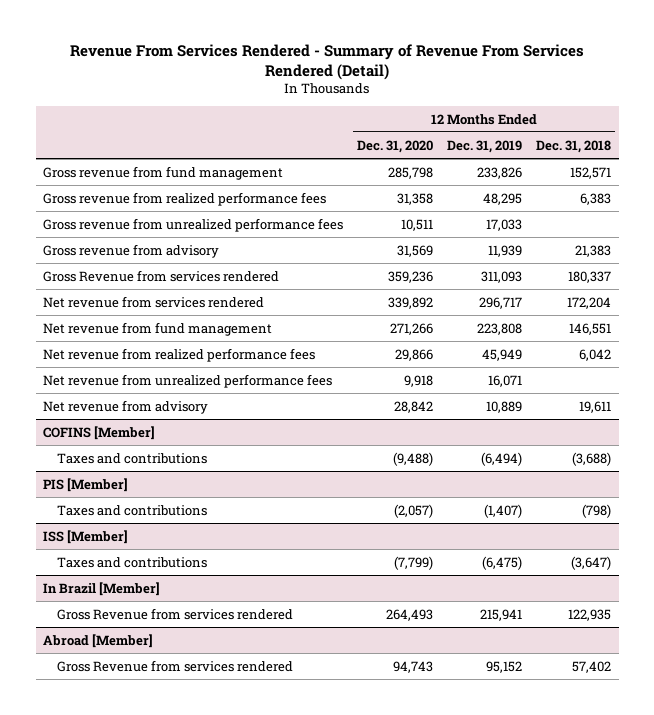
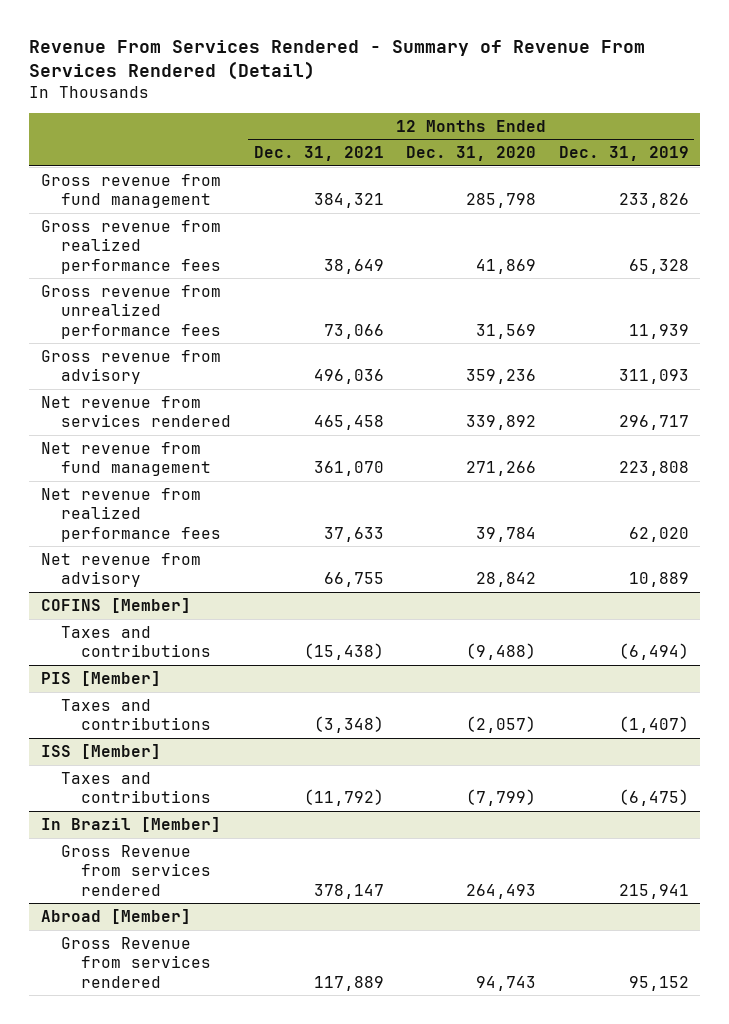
- | 12 Months Ended Dec. 31, 2020 | 12 Months Ended Dec. 31, 2019 | 12 Months Ended Dec. 31, 2018
+ | 12 Months Ended Dec. 31, 2021 | 12 Months Ended Dec. 31, 2020 | 12 Months Ended Dec. 31, 2019
- Gross revenue from realized performance fees | 31,358 | 48,295 | 6,383
- Gross revenue from unrealized performance fees | 10,511 | 17,033 |
- Gross revenue from advisory | 31,569 | 11,939 | 21,383
- Gross Revenue from services rendered | 359,236 | 311,093 | 180,337
+ Gross revenue from realized performance fees | 38,649 | 41,869 | 65,328
+ Gross revenue from unrealized performance fees | 73,066 | 31,569 | 11,939
+ Gross revenue from advisory | 496,036 | 359,236 | 311,093
- Net revenue from realized performance fees | 29,866 | 45,949 | 6,042
- Net revenue from unrealized performance fees | 9,918 | 16,071 |
+ Net revenue from realized performance fees | 37,633 | 39,784 | 62,020

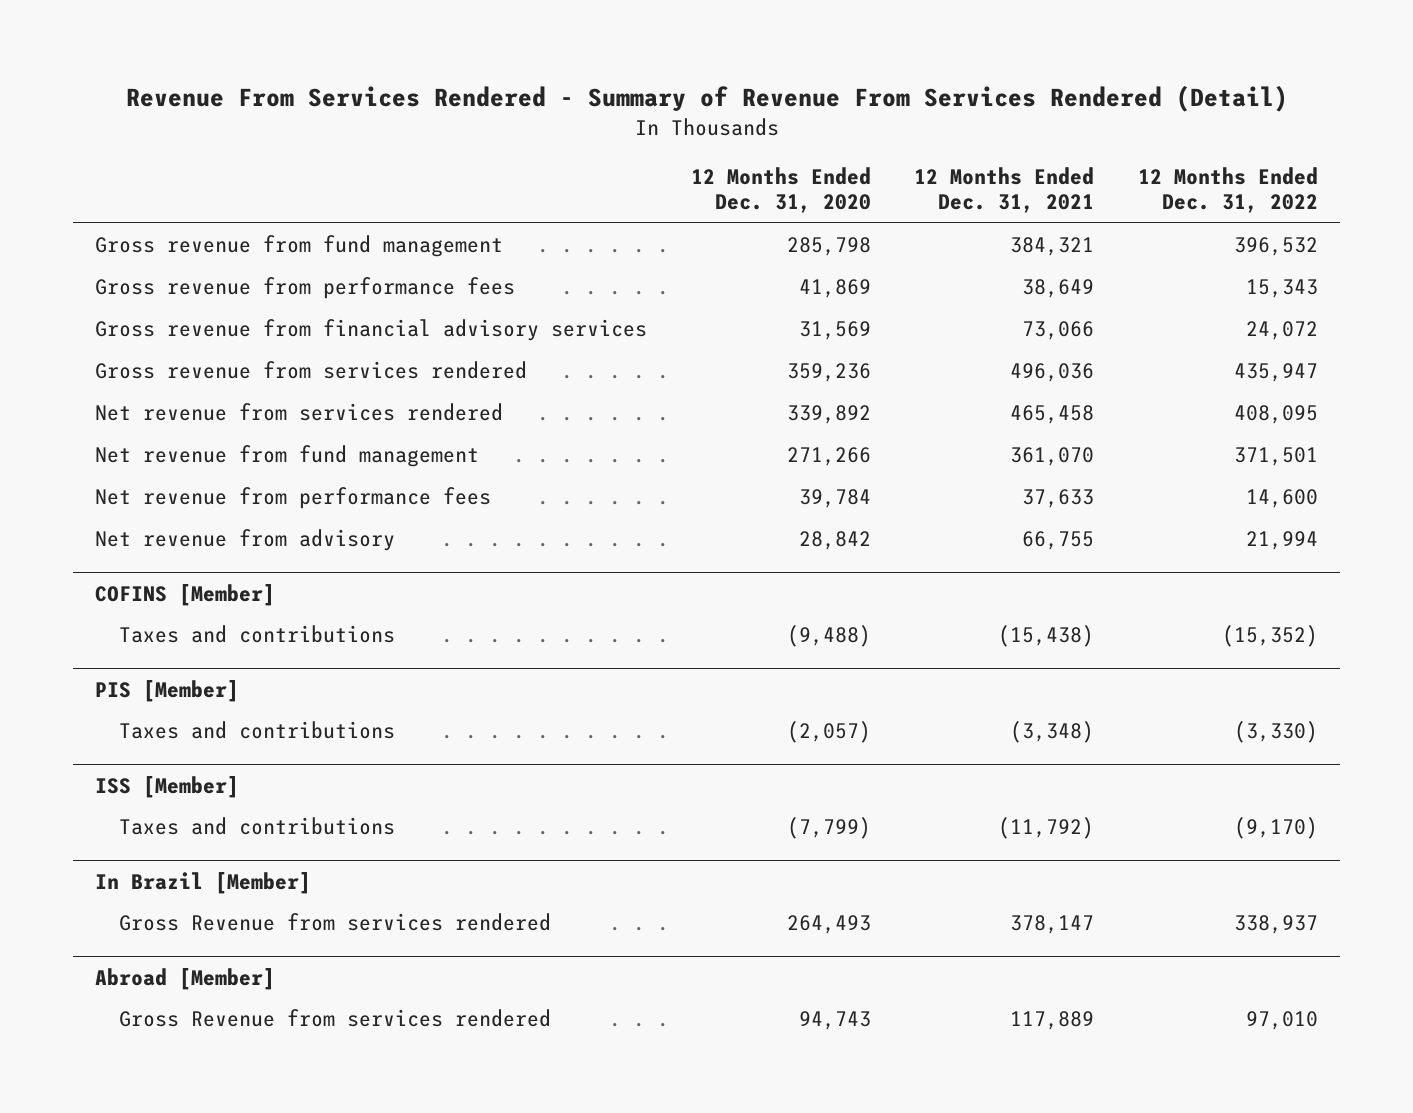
- | 12 Months Ended Dec. 31, 2021 | 12 Months Ended Dec. 31, 2020 | 12 Months Ended Dec. 31, 2019
+ | 12 Months Ended Dec. 31, 2020 | 12 Months Ended Dec. 31, 2021 | 12 Months Ended Dec. 31, 2022
- Gross revenue from realized performance fees | 38,649 | 41,869 | 65,328
- Gross revenue from unrealized performance fees | 73,066 | 31,569 | 11,939
- Gross revenue from advisory | 496,036 | 359,236 | 311,093
+ Gross revenue from performance fees | 41,869 | 38,649 | 15,343
+ Gross revenue from financial advisory services | 31,569 | 73,066 | 24,072
+ Gross revenue from services rendered | 359,236 | 496,036 | 435,947
- Net revenue from realized performance fees | 37,633 | 39,784 | 62,020
+ Net revenue from performance fees | 39,784 | 37,633 | 14,600

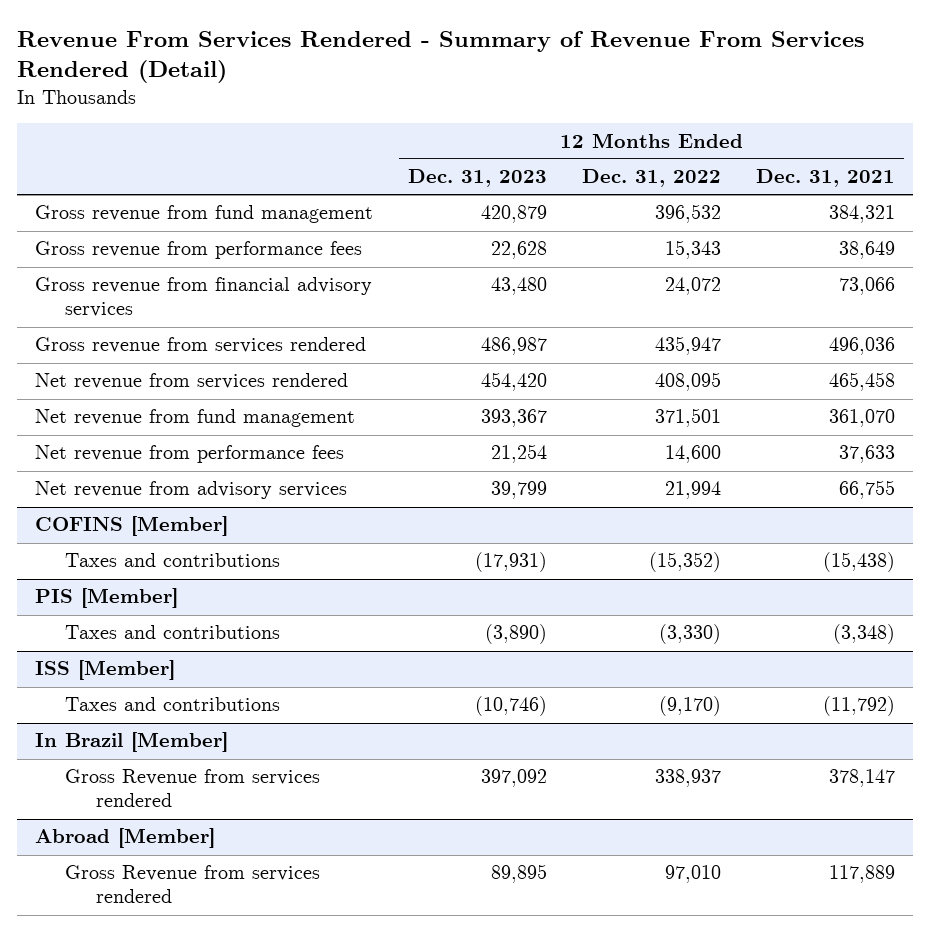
- | 12 Months Ended Dec. 31, 2020 | 12 Months Ended Dec. 31, 2021 | 12 Months Ended Dec. 31, 2022
+ | 12 Months Ended Dec. 31, 2023 | 12 Months Ended Dec. 31, 2022 | 12 Months Ended Dec. 31, 2021
- Net revenue from advisory | 28,842 | 66,755 | 21,994
+ Net revenue from advisory services | 39,799 | 21,994 | 66,755

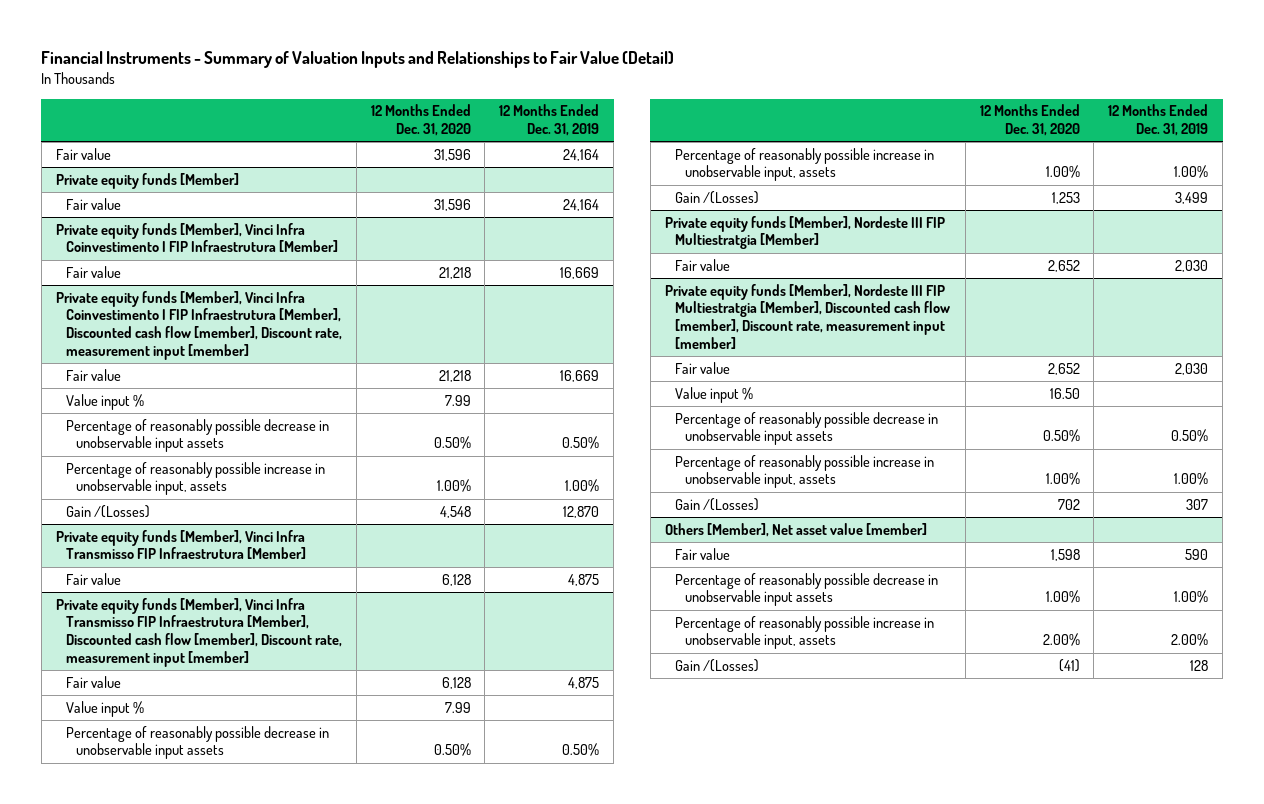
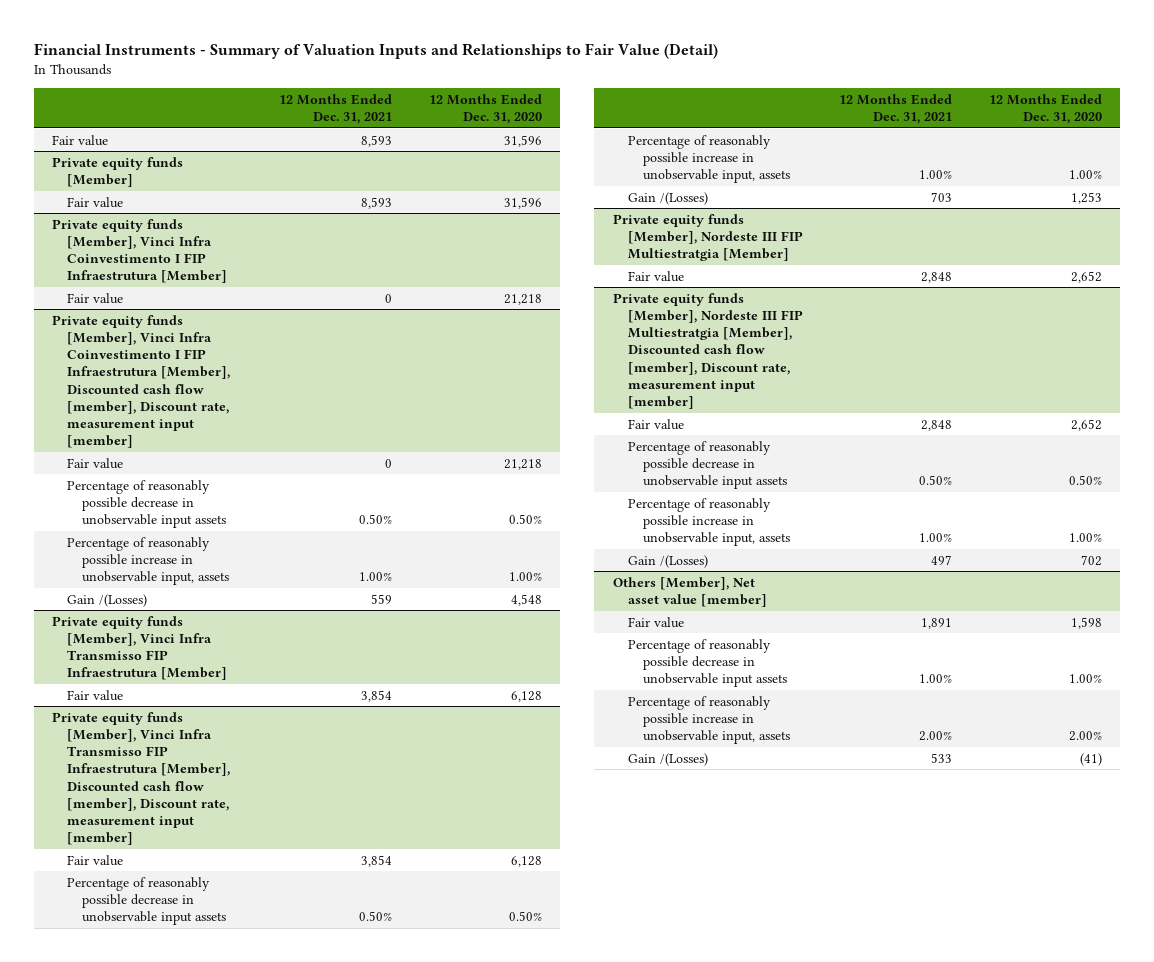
- | 12 Months Ended Dec. 31, 2020 | 12 Months Ended Dec. 31, 2019
+ | 12 Months Ended Dec. 31, 2021 | 12 Months Ended Dec. 31, 2020
@ Private equity funds [Member], Vinci Infra Coinvestimento I FIP Infraestrutura [Member], Discounted cash flow [member], Discount rate, measurement input [member]
- Value input % | 7.99 |
@ Private equity funds [Member], Vinci Infra Transmisso FIP Infraestrutura [Member], Discounted cash flow [member], Discount rate, measurement input [member]
- Value input % | 7.99 |
@ Private equity funds [Member], Nordeste III FIP Multiestratgia [Member], Discounted cash flow [member], Discount rate, measurement input [member]
- Value input % | 16.50 |

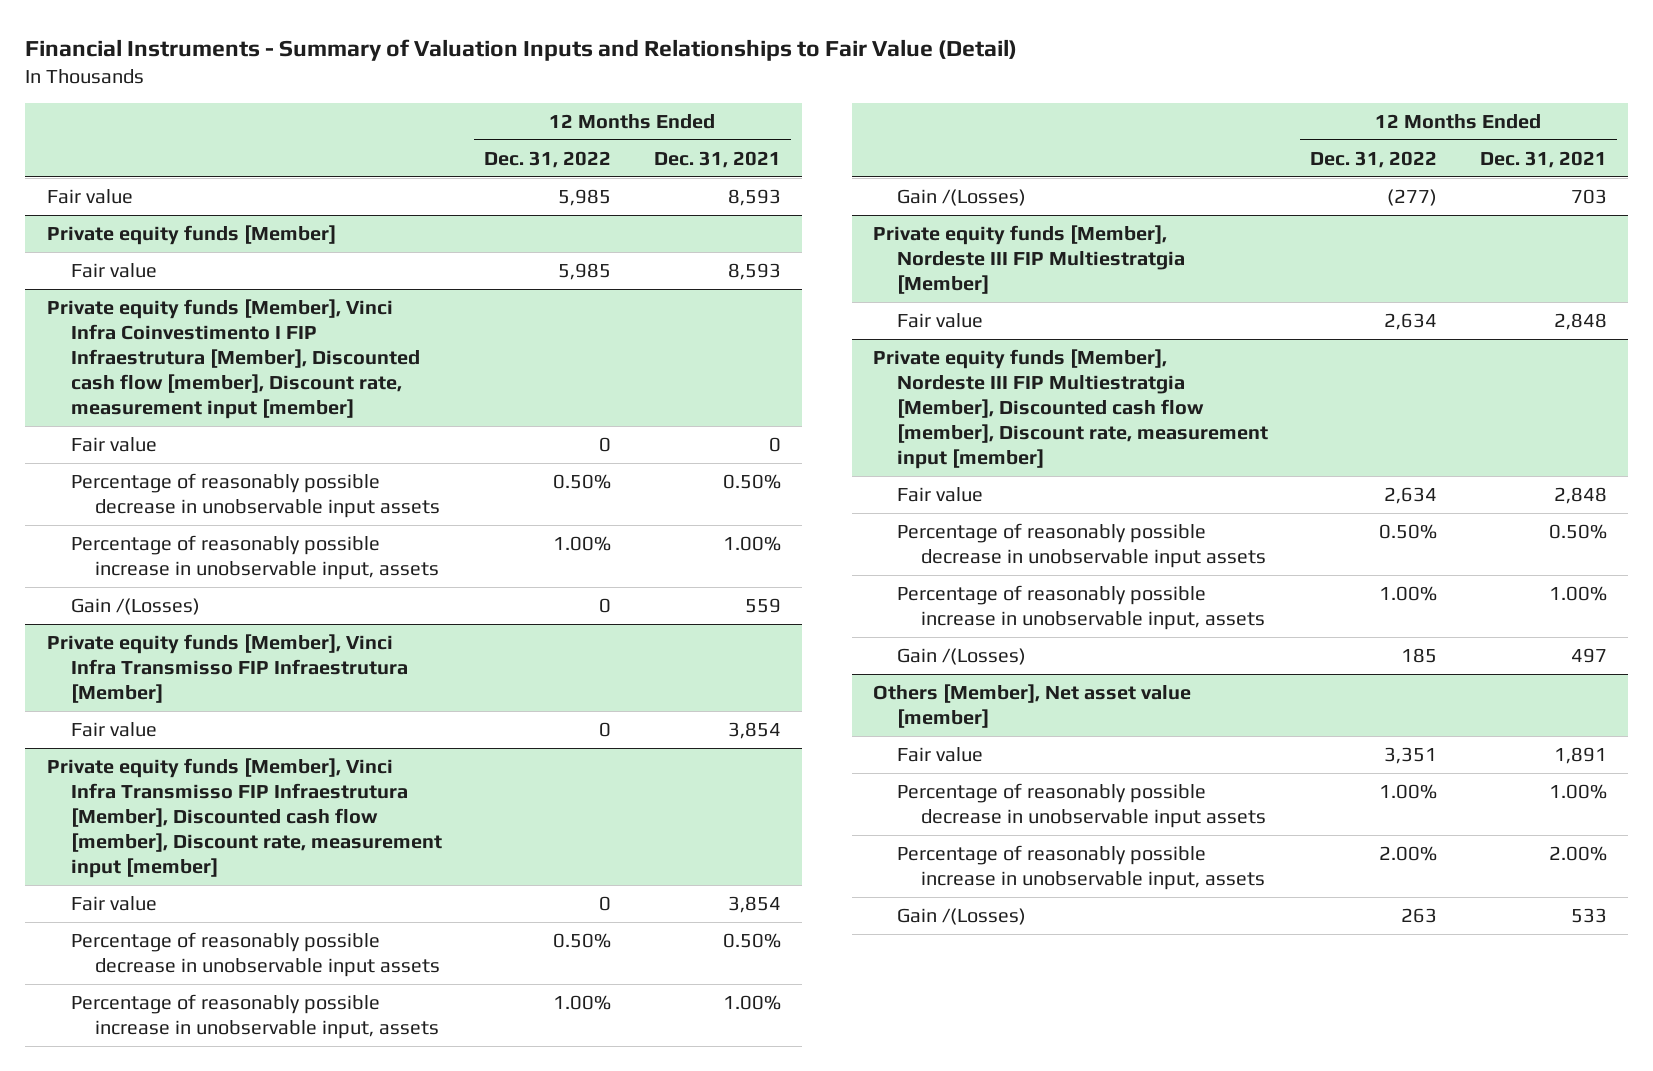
- | 12 Months Ended Dec. 31, 2021 | 12 Months Ended Dec. 31, 2020
+ | 12 Months Ended Dec. 31, 2022 | 12 Months Ended Dec. 31, 2021
- Private equity funds [Member], Vinci Infra Coinvestimento I FIP Infraestrutura [Member]
- Fair value | 0 | 21,218

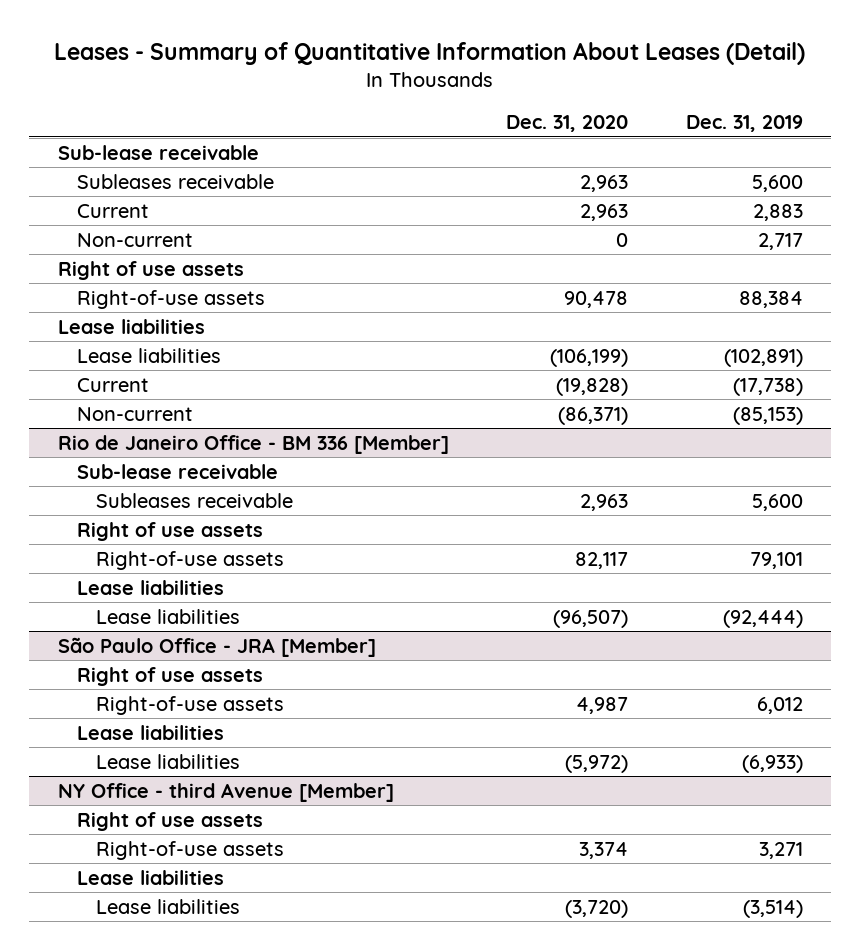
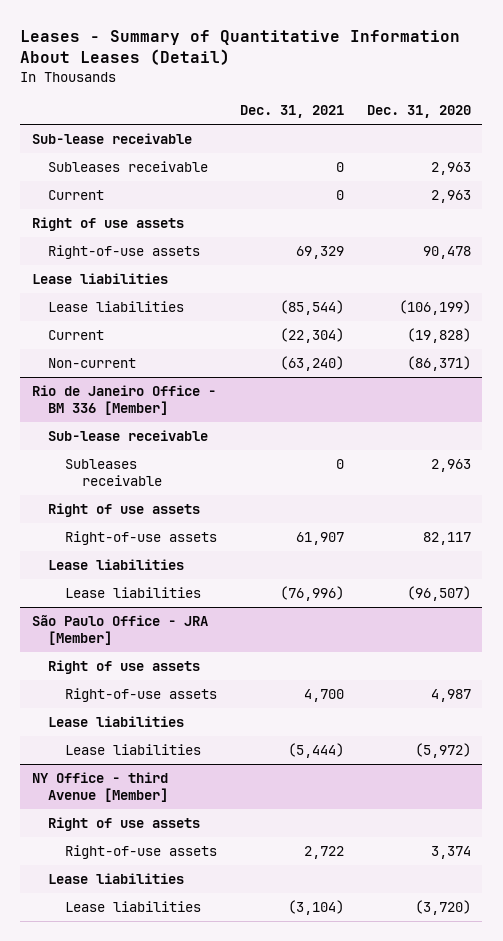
- | Dec. 31, 2020 | Dec. 31, 2019
+ | Dec. 31, 2021 | Dec. 31, 2020
- Non-current | 0 | 2,717

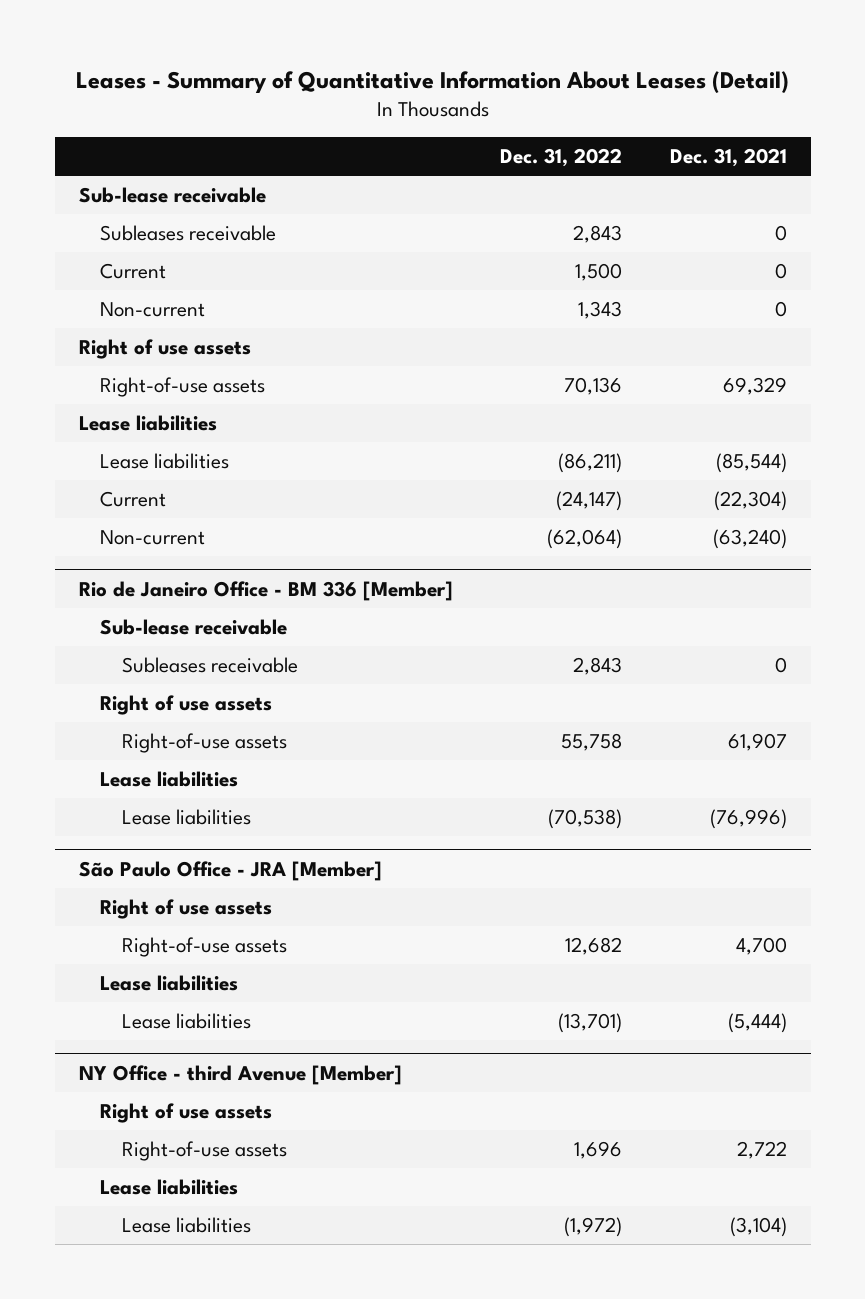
- | Dec. 31, 2021 | Dec. 31, 2020
+ | Dec. 31, 2022 | Dec. 31, 2021
+ Non-current | 1,343 | 0

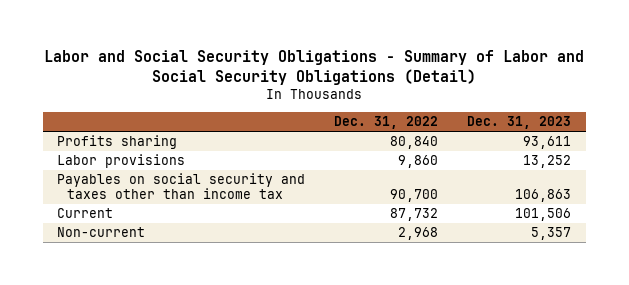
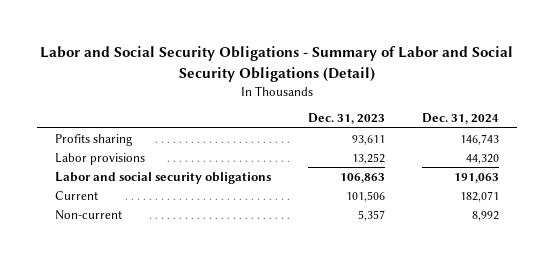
- | Dec. 31, 2022 | Dec. 31, 2023
+ | Dec. 31, 2023 | Dec. 31, 2024
- Payables on social security and taxes other than income tax | 90,700 | 106,863
+ Labor and social security obligations | 106,863 | 191,063

